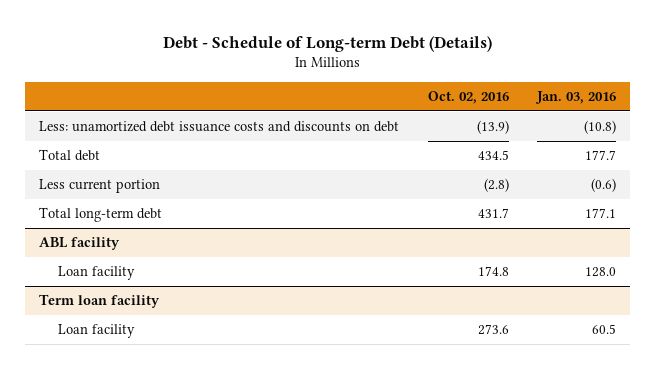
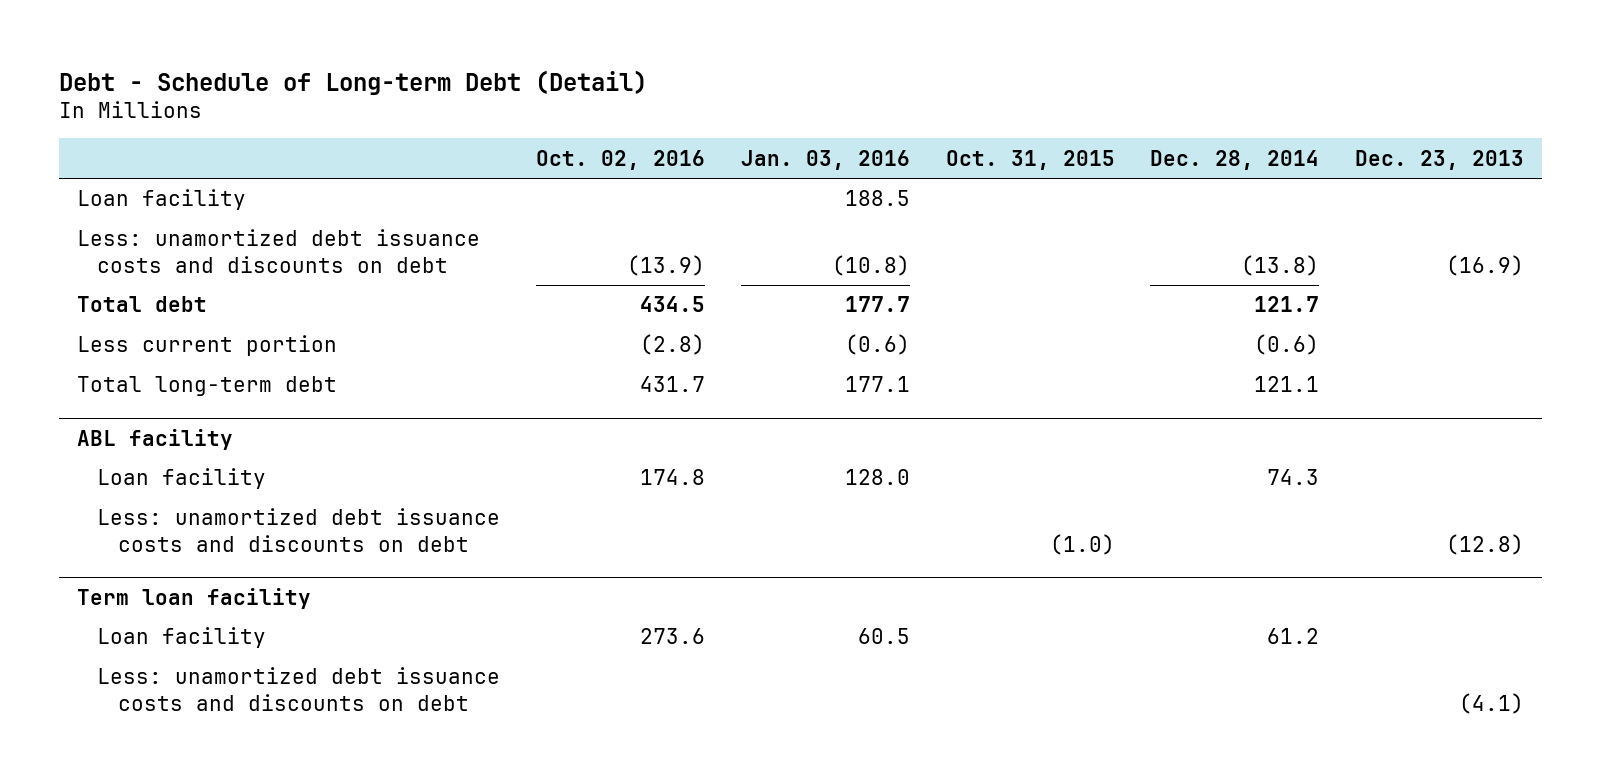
- Debt - Schedule of Long-term Debt (Details)
+ Debt - Schedule of Long-term Debt (Detail)
- | Oct. 02, 2016 | Jan. 03, 2016
+ | Oct. 02, 2016 | Jan. 03, 2016 | Oct. 31, 2015 | Dec. 28, 2014 | Dec. 23, 2013
+ Loan facility | | 188.5 | | |
@ ABL facility
+ Less: unamortized debt issuance costs and discounts on debt | | | (1.0) | | (12.8)
@ Term loan facility
+ Less: unamortized debt issuance costs and discounts on debt | | | | | (4.1)

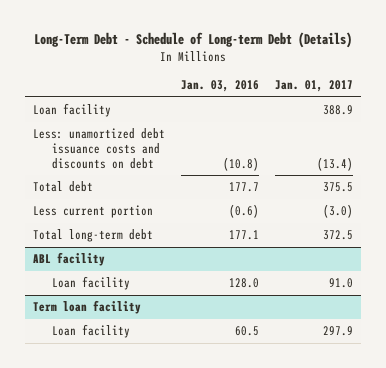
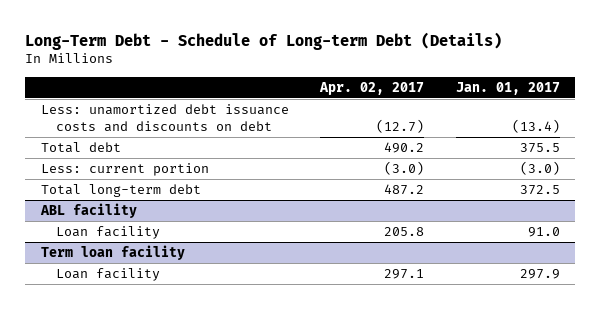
- | Jan. 03, 2016 | Jan. 01, 2017
+ | Apr. 02, 2017 | Jan. 01, 2017
- Loan facility | | 388.9
- Less current portion | (0.6) | (3.0)
+ Less: current portion | (3.0) | (3.0)

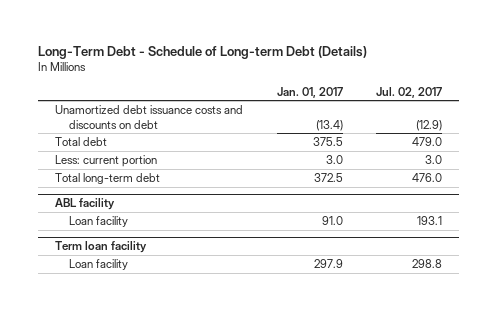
- | Apr. 02, 2017 | Jan. 01, 2017
+ | Jan. 01, 2017 | Jul. 02, 2017
- Less: unamortized debt issuance costs and discounts on debt | (12.7) | (13.4)
+ Unamortized debt issuance costs and discounts on debt | (13.4) | (12.9)
- Less: current portion | (3.0) | (3.0)
+ Less: current portion | 3.0 | 3.0

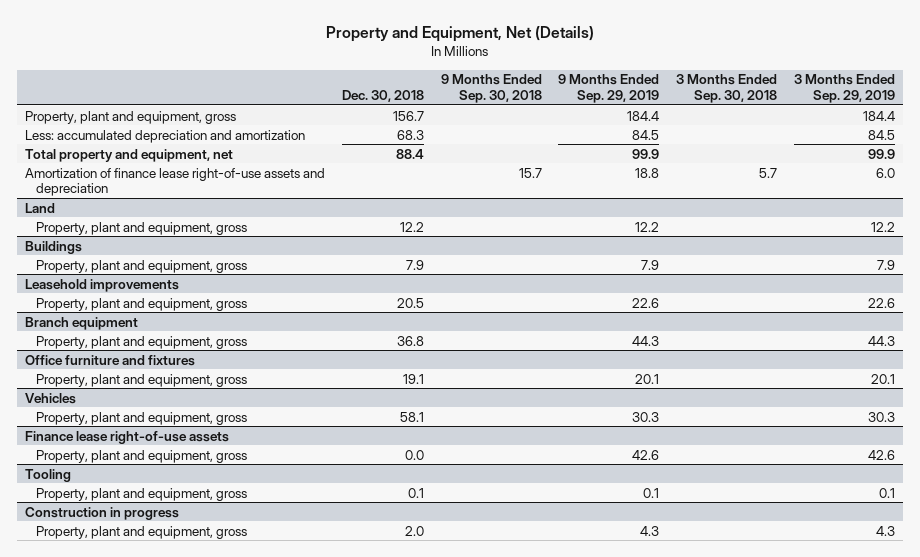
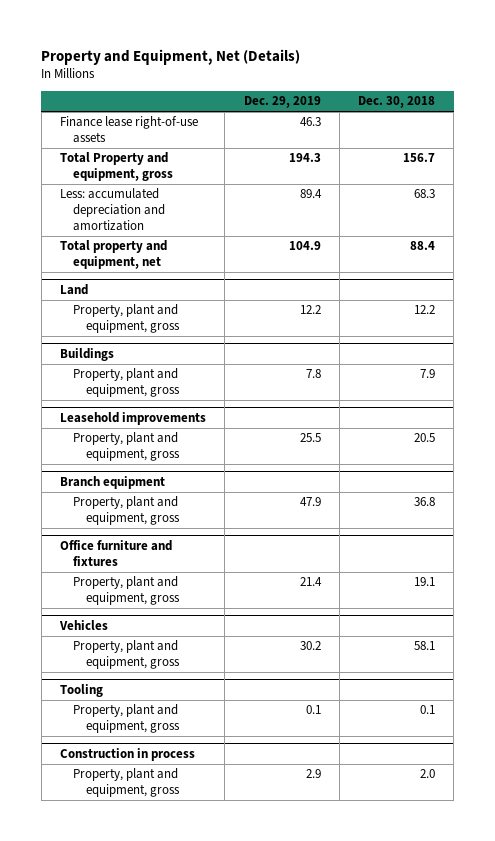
- | Dec. 30, 2018 | 9 Months Ended Sep. 30, 2018 | 9 Months Ended Sep. 29, 2019 | 3 Months Ended Sep. 30, 2018 | 3 Months Ended Sep. 29, 2019
+ | Dec. 29, 2019 | Dec. 30, 2018
- Property, plant and equipment, gross | 156.7 | | 184.4 | | 184.4
+ Finance lease right-of-use assets | 46.3 |
+ Total Property and equipment, gross | 194.3 | 156.7
- Amortization of finance lease right-of-use assets and depreciation | | 15.7 | 18.8 | 5.7 | 6.0
- Finance lease right-of-use assets
- Property, plant and equipment, gross | 0.0 | | 42.6 | | 42.6
- Construction in progress
+ Construction in process

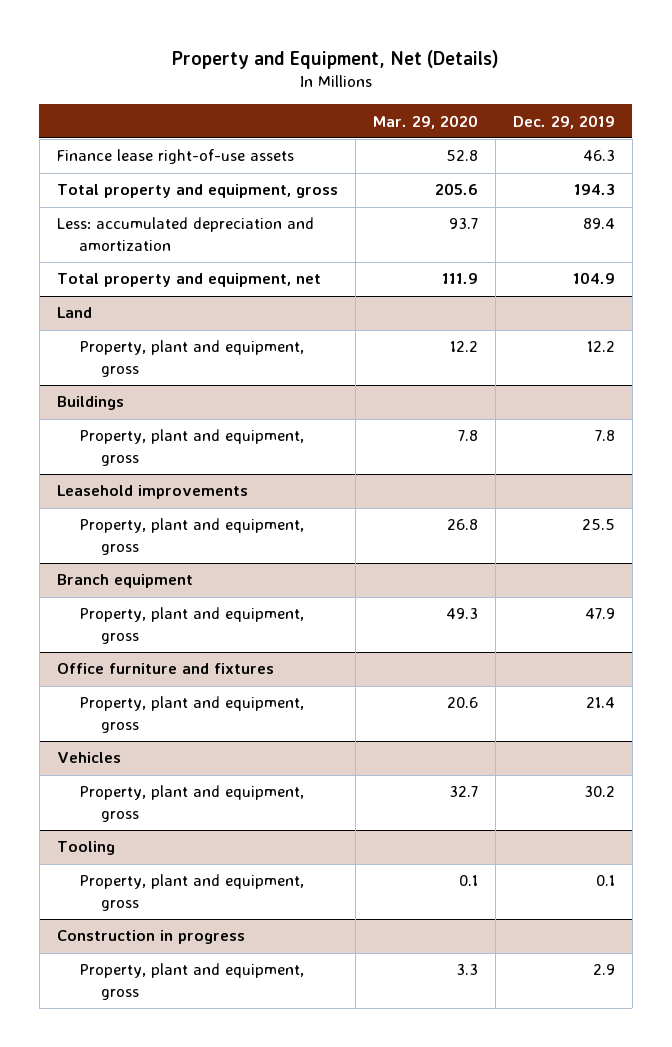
- | Dec. 29, 2019 | Dec. 30, 2018
+ | Mar. 29, 2020 | Dec. 29, 2019
- Total Property and equipment, gross | 194.3 | 156.7
+ Total property and equipment, gross | 205.6 | 194.3
- Construction in process
+ Construction in progress

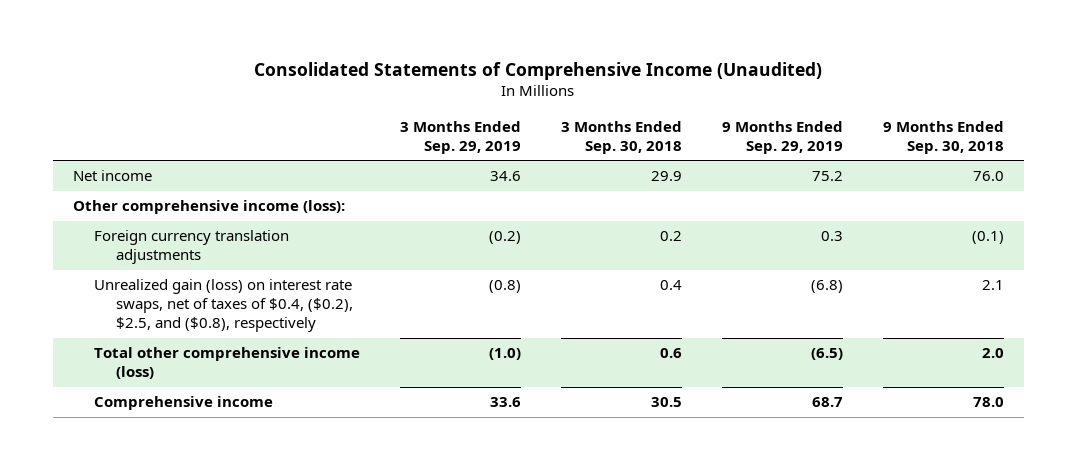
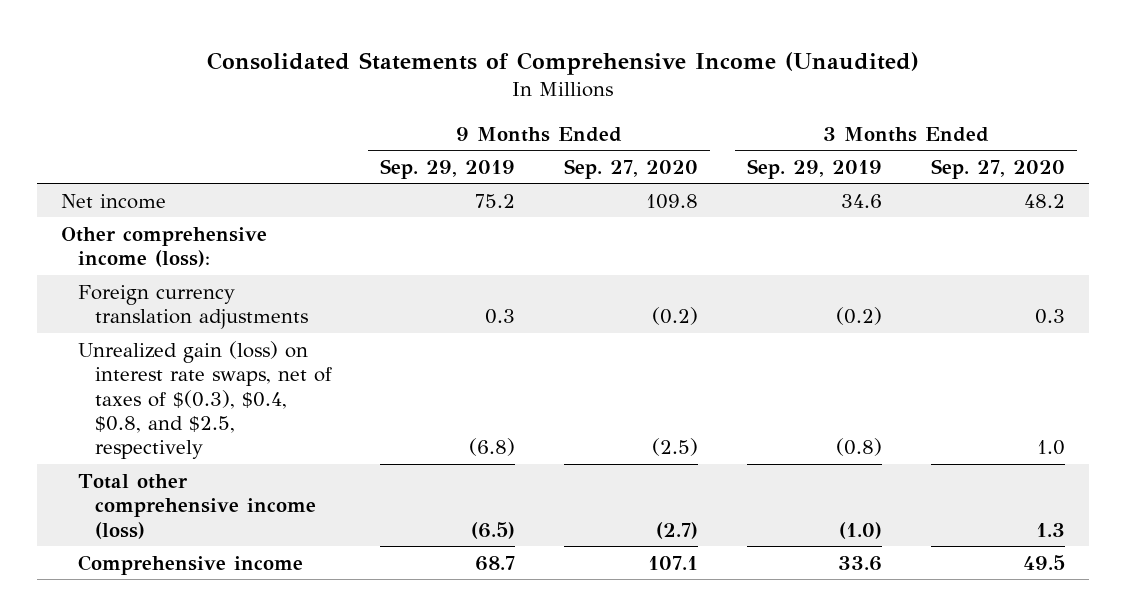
- | 3 Months Ended Sep. 29, 2019 | 3 Months Ended Sep. 30, 2018 | 9 Months Ended Sep. 29, 2019 | 9 Months Ended Sep. 30, 2018
+ | 9 Months Ended Sep. 29, 2019 | 9 Months Ended Sep. 27, 2020 | 3 Months Ended Sep. 29, 2019 | 3 Months Ended Sep. 27, 2020
- Unrealized gain (loss) on interest rate swaps, net of taxes of $0.4, ($0.2), $2.5, and ($0.8), respectively | (0.8) | 0.4 | (6.8) | 2.1
+ Unrealized gain (loss) on interest rate swaps, net of taxes of $(0.3), $0.4, $0.8, and $2.5, respectively | (6.8) | (2.5) | (0.8) | 1.0

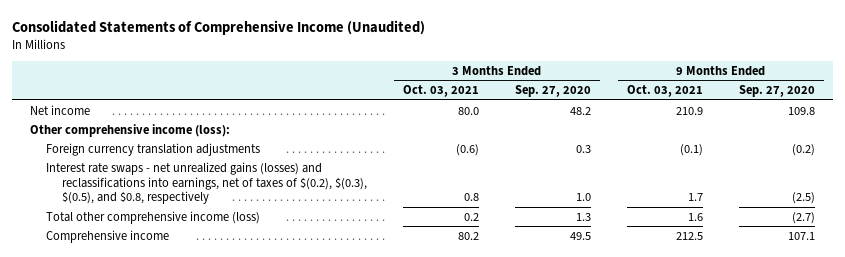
- | 9 Months Ended Sep. 29, 2019 | 9 Months Ended Sep. 27, 2020 | 3 Months Ended Sep. 29, 2019 | 3 Months Ended Sep. 27, 2020
+ | 3 Months Ended Oct. 03, 2021 | 3 Months Ended Sep. 27, 2020 | 9 Months Ended Oct. 03, 2021 | 9 Months Ended Sep. 27, 2020
- Unrealized gain (loss) on interest rate swaps, net of taxes of $(0.3), $0.4, $0.8, and $2.5, respectively | (6.8) | (2.5) | (0.8) | 1.0
+ Interest rate swaps - net unrealized gains (losses) and reclassifications into earnings, net of taxes of $(0.2), $(0.3), $(0.5), and $0.8, respectively | 0.8 | 1.0 | 1.7 | (2.5)

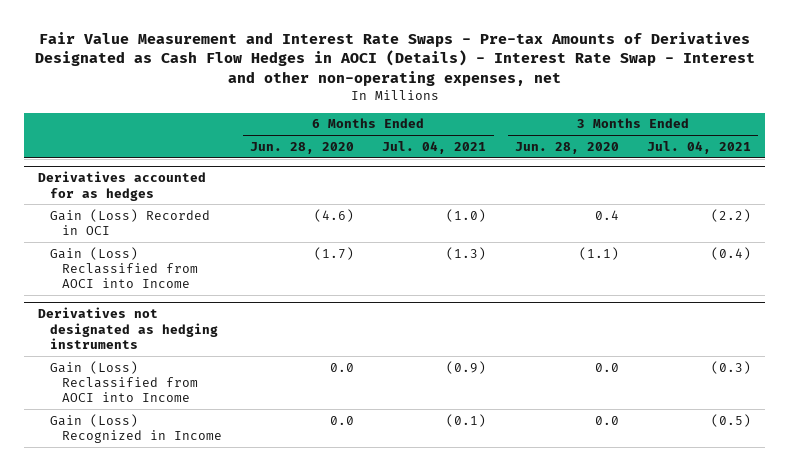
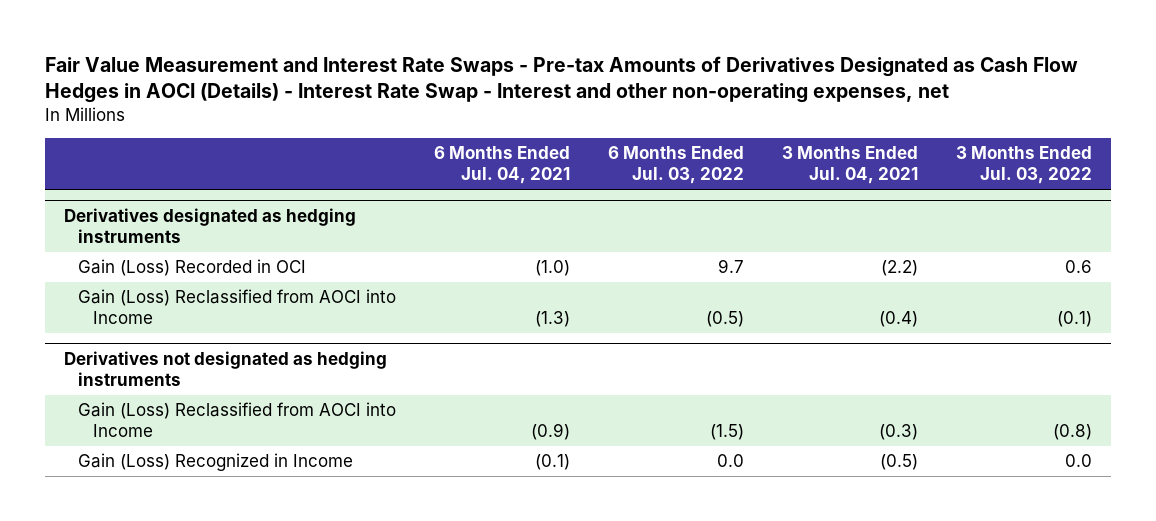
- | 6 Months Ended Jun. 28, 2020 | 6 Months Ended Jul. 04, 2021 | 3 Months Ended Jun. 28, 2020 | 3 Months Ended Jul. 04, 2021
+ | 6 Months Ended Jul. 04, 2021 | 6 Months Ended Jul. 03, 2022 | 3 Months Ended Jul. 04, 2021 | 3 Months Ended Jul. 03, 2022
- Derivatives accounted for as hedges
+ Derivatives designated as hedging instruments

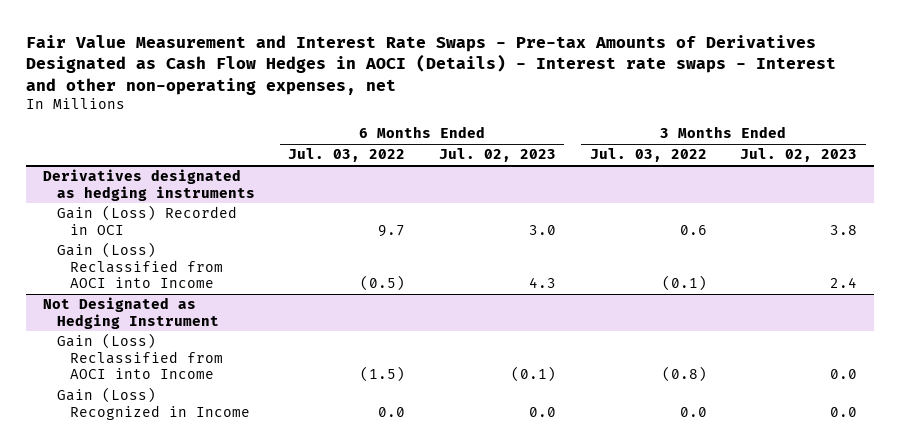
- Fair Value Measurement and Interest Rate Swaps - Pre-tax Amounts of Derivatives Designated as Cash Flow Hedges in AOCI (Details) - Interest Rate Swap - Interest and other non-operating expenses, net
+ Fair Value Measurement and Interest Rate Swaps - Pre-tax Amounts of Derivatives Designated as Cash Flow Hedges in AOCI (Details) - Interest rate swaps - Interest and other non-operating expenses, net
- | 6 Months Ended Jul. 04, 2021 | 6 Months Ended Jul. 03, 2022 | 3 Months Ended Jul. 04, 2021 | 3 Months Ended Jul. 03, 2022
+ | 6 Months Ended Jul. 03, 2022 | 6 Months Ended Jul. 02, 2023 | 3 Months Ended Jul. 03, 2022 | 3 Months Ended Jul. 02, 2023
- Derivatives not designated as hedging instruments
+ Not Designated as Hedging Instrument

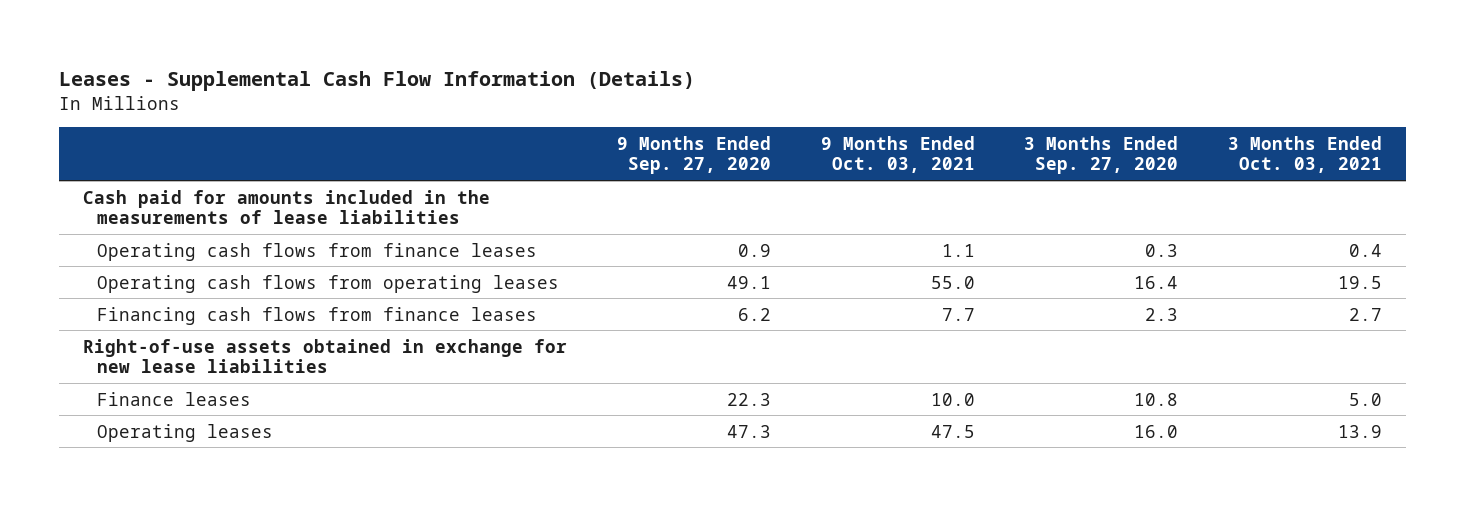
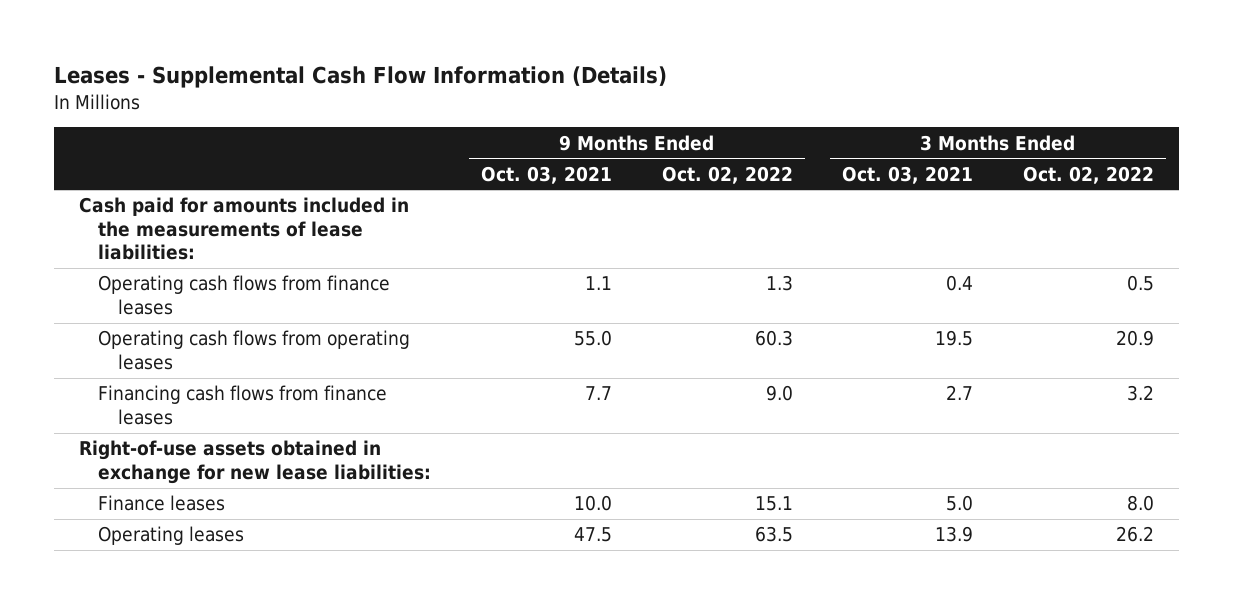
- | 9 Months Ended Sep. 27, 2020 | 9 Months Ended Oct. 03, 2021 | 3 Months Ended Sep. 27, 2020 | 3 Months Ended Oct. 03, 2021
+ | 9 Months Ended Oct. 03, 2021 | 9 Months Ended Oct. 02, 2022 | 3 Months Ended Oct. 03, 2021 | 3 Months Ended Oct. 02, 2022
- Cash paid for amounts included in the measurements of lease liabilities
+ Cash paid for amounts included in the measurements of lease liabilities:
- Right-of-use assets obtained in exchange for new lease liabilities
+ Right-of-use assets obtained in exchange for new lease liabilities:

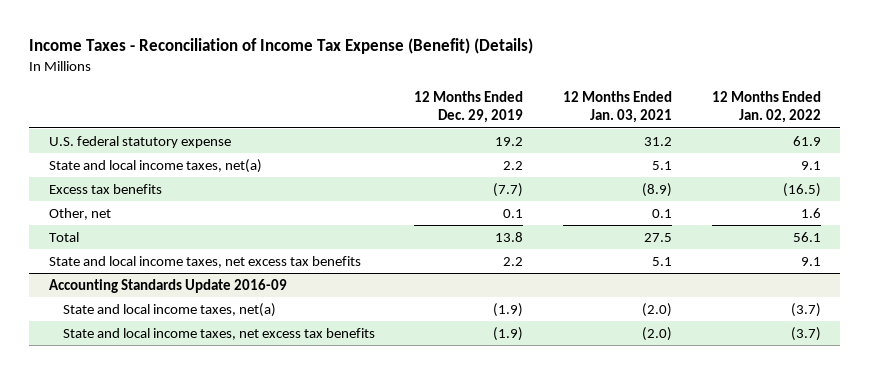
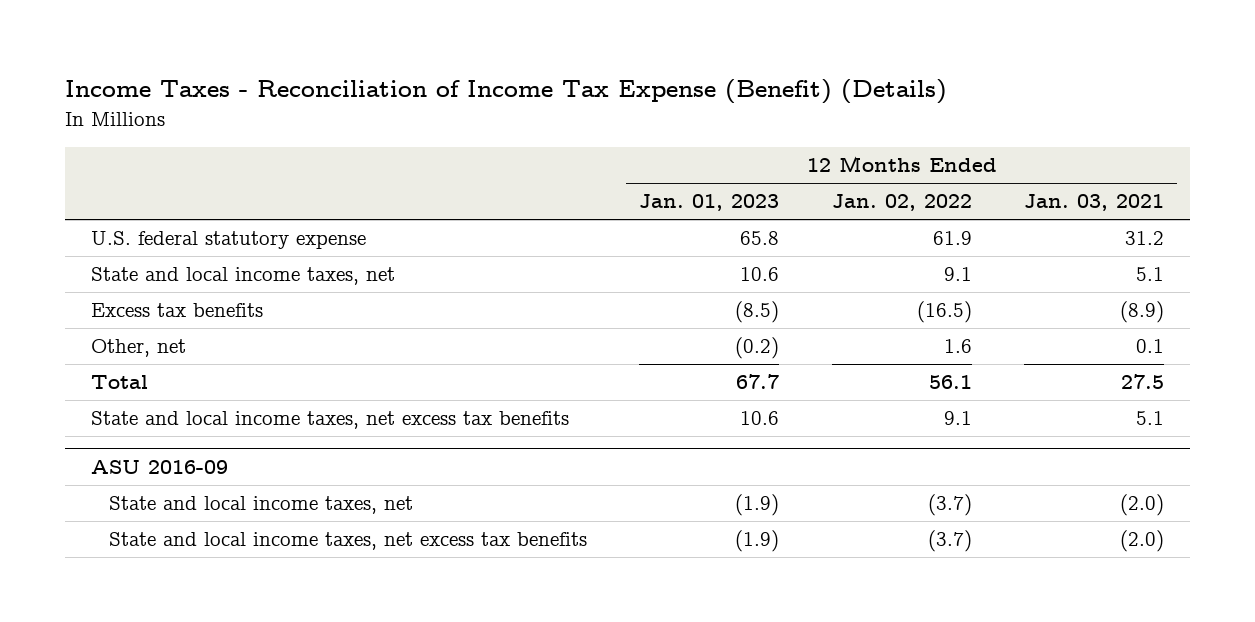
- | 12 Months Ended Dec. 29, 2019 | 12 Months Ended Jan. 03, 2021 | 12 Months Ended Jan. 02, 2022
+ | 12 Months Ended Jan. 01, 2023 | 12 Months Ended Jan. 02, 2022 | 12 Months Ended Jan. 03, 2021
- State and local income taxes, net(a) | 2.2 | 5.1 | 9.1
+ State and local income taxes, net | 10.6 | 9.1 | 5.1
- Accounting Standards Update 2016-09
- State and local income taxes, net(a) | (1.9) | (2.0) | (3.7)
+ ASU 2016-09
+ State and local income taxes, net | (1.9) | (3.7) | (2.0)

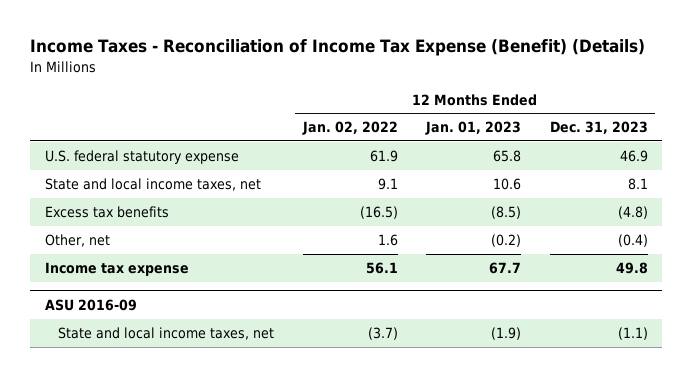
- | 12 Months Ended Jan. 01, 2023 | 12 Months Ended Jan. 02, 2022 | 12 Months Ended Jan. 03, 2021
+ | 12 Months Ended Jan. 02, 2022 | 12 Months Ended Jan. 01, 2023 | 12 Months Ended Dec. 31, 2023
- Total | 67.7 | 56.1 | 27.5
- State and local income taxes, net excess tax benefits | 10.6 | 9.1 | 5.1
+ Income tax expense | 56.1 | 67.7 | 49.8
@ ASU 2016-09
- State and local income taxes, net excess tax benefits | (1.9) | (3.7) | (2.0)

